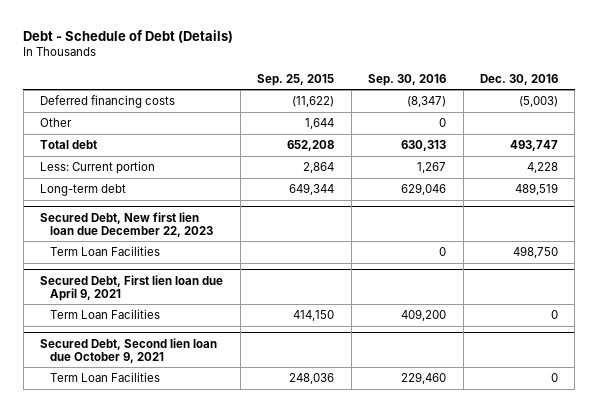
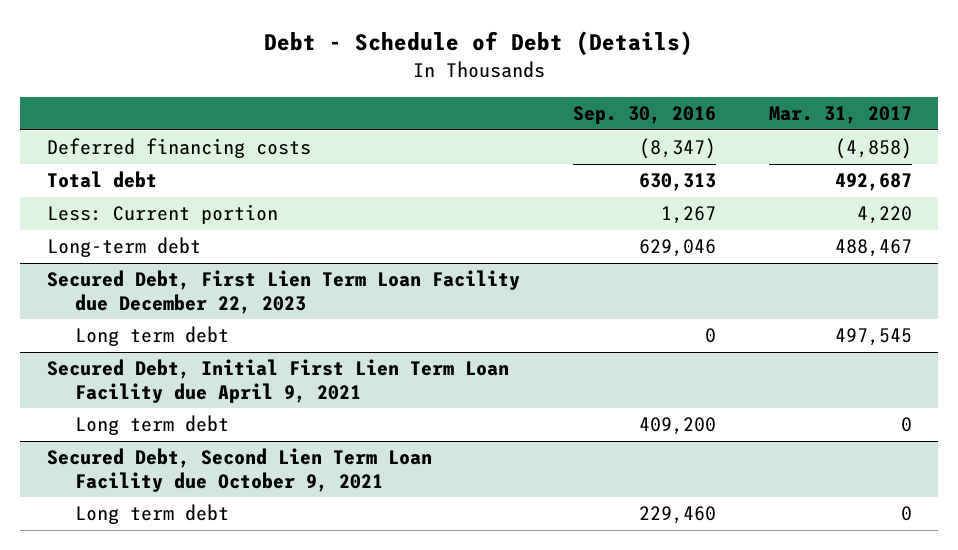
- | Sep. 25, 2015 | Sep. 30, 2016 | Dec. 30, 2016
+ | Sep. 30, 2016 | Mar. 31, 2017
- Other | 1,644 | 0 |
- Secured Debt, New first lien loan due December 22, 2023
- Term Loan Facilities | | 0 | 498,750
- Secured Debt, First lien loan due April 9, 2021
- Term Loan Facilities | 414,150 | 409,200 | 0
- Secured Debt, Second lien loan due October 9, 2021
- Term Loan Facilities | 248,036 | 229,460 | 0
+ Secured Debt, First Lien Term Loan Facility due December 22, 2023
+ Long term debt | 0 | 497,545
+ Secured Debt, Initial First Lien Term Loan Facility due April 9, 2021
+ Long term debt | 409,200 | 0
+ Secured Debt, Second Lien Term Loan Facility due October 9, 2021
+ Long term debt | 229,460 | 0

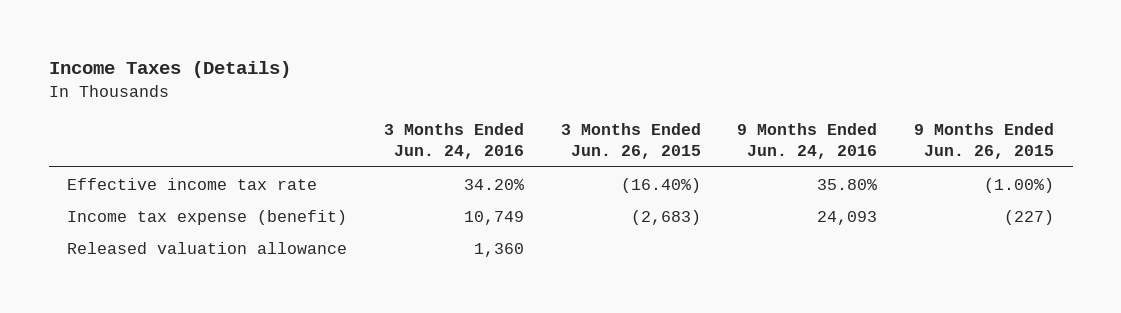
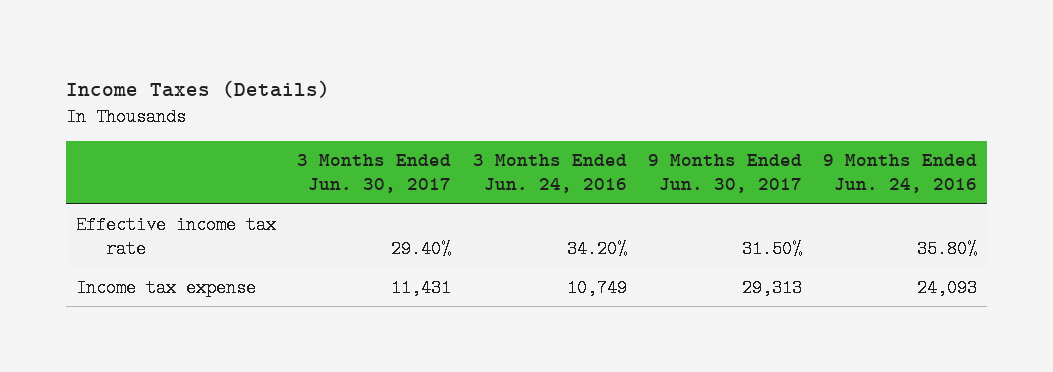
- | 3 Months Ended Jun. 24, 2016 | 3 Months Ended Jun. 26, 2015 | 9 Months Ended Jun. 24, 2016 | 9 Months Ended Jun. 26, 2015
+ | 3 Months Ended Jun. 30, 2017 | 3 Months Ended Jun. 24, 2016 | 9 Months Ended Jun. 30, 2017 | 9 Months Ended Jun. 24, 2016
- Income tax expense (benefit) | 10,749 | (2,683) | 24,093 | (227)
- Released valuation allowance | 1,360 | | |
+ Income tax expense | 11,431 | 10,749 | 29,313 | 24,093

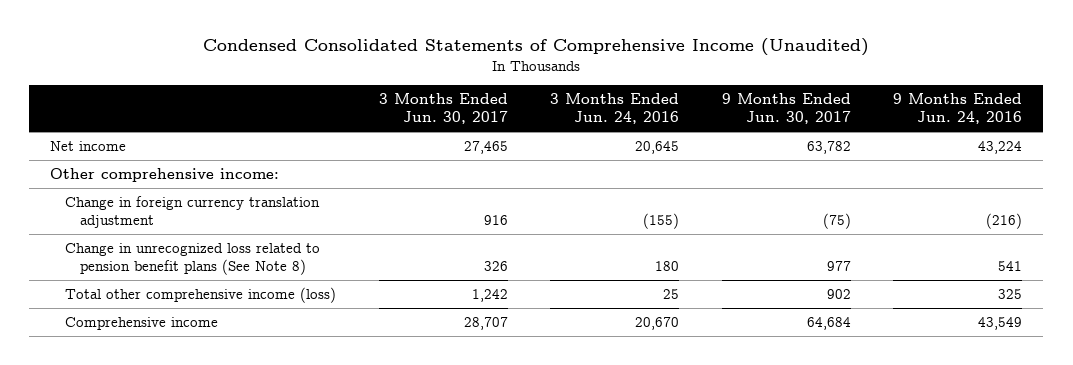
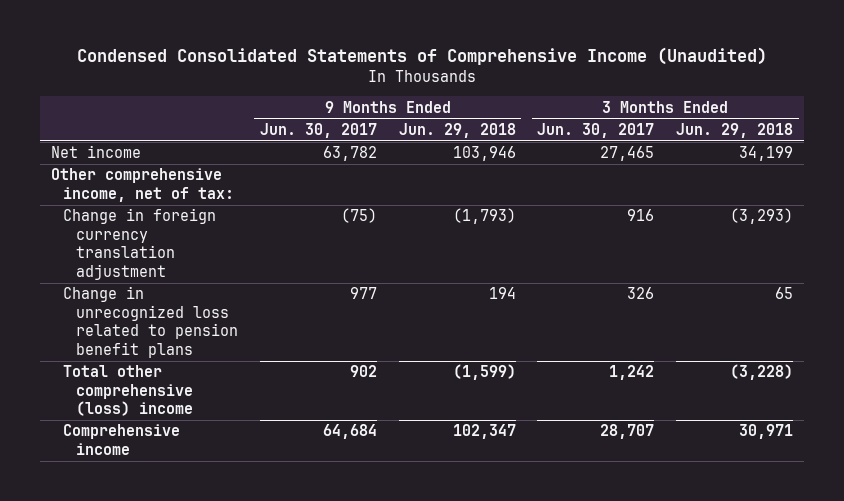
- | 3 Months Ended Jun. 30, 2017 | 3 Months Ended Jun. 24, 2016 | 9 Months Ended Jun. 30, 2017 | 9 Months Ended Jun. 24, 2016
+ | 9 Months Ended Jun. 30, 2017 | 9 Months Ended Jun. 29, 2018 | 3 Months Ended Jun. 30, 2017 | 3 Months Ended Jun. 29, 2018
- Other comprehensive income:
+ Other comprehensive income, net of tax:
- Change in unrecognized loss related to pension benefit plans (See Note 8) | 326 | 180 | 977 | 541
- Total other comprehensive income (loss) | 1,242 | 25 | 902 | 325
+ Change in unrecognized loss related to pension benefit plans | 977 | 194 | 326 | 65
+ Total other comprehensive (loss) income | 902 | (1,599) | 1,242 | (3,228)

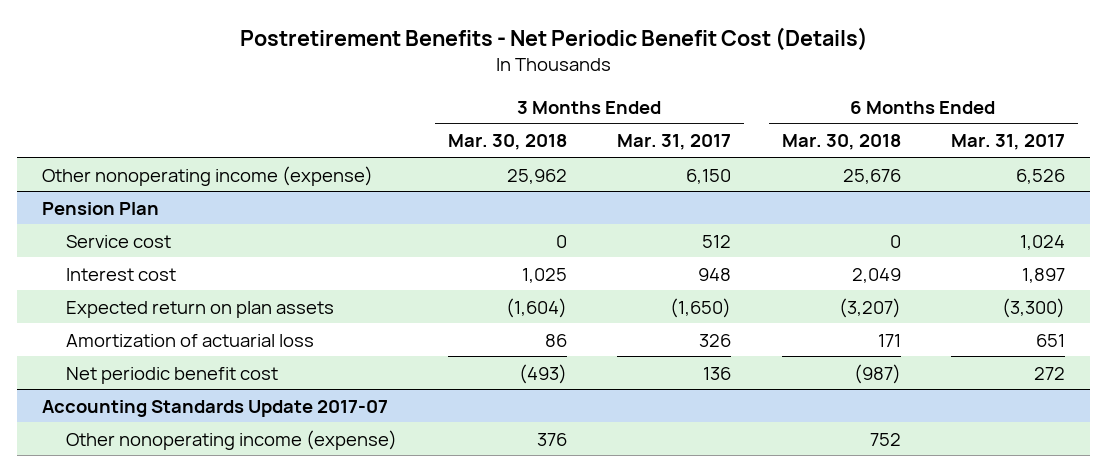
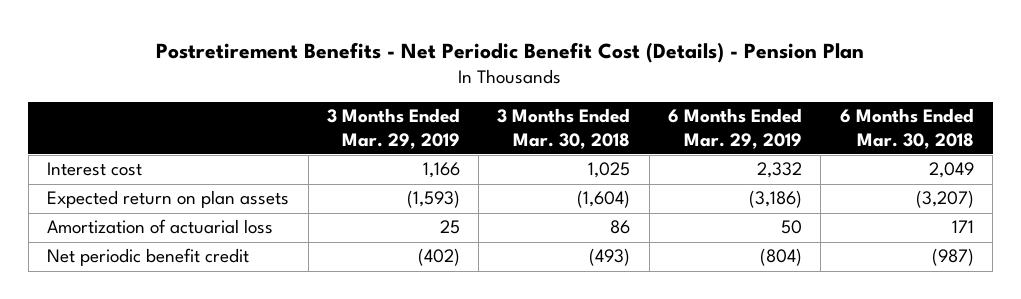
- Postretirement Benefits - Net Periodic Benefit Cost (Details)
+ Postretirement Benefits - Net Periodic Benefit Cost (Details) - Pension Plan
- | 3 Months Ended Mar. 30, 2018 | 3 Months Ended Mar. 31, 2017 | 6 Months Ended Mar. 30, 2018 | 6 Months Ended Mar. 31, 2017
+ | 3 Months Ended Mar. 29, 2019 | 3 Months Ended Mar. 30, 2018 | 6 Months Ended Mar. 29, 2019 | 6 Months Ended Mar. 30, 2018
- Other nonoperating income (expense) | 25,962 | 6,150 | 25,676 | 6,526
- Pension Plan
- Service cost | 0 | 512 | 0 | 1,024
- Net periodic benefit cost | (493) | 136 | (987) | 272
- Accounting Standards Update 2017-07
- Other nonoperating income (expense) | 376 | | 752 |
+ Net periodic benefit credit | (402) | (493) | (804) | (987)

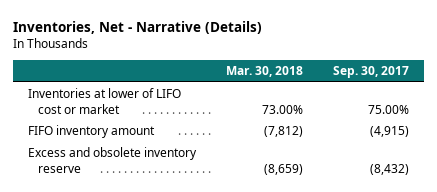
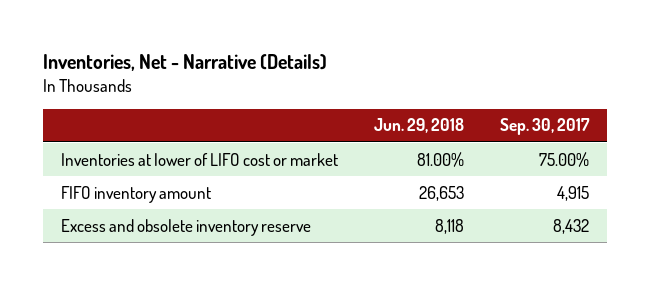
- | Mar. 30, 2018 | Sep. 30, 2017
+ | Jun. 29, 2018 | Sep. 30, 2017
- FIFO inventory amount | (7,812) | (4,915)
- Excess and obsolete inventory reserve | (8,659) | (8,432)
+ FIFO inventory amount | 26,653 | 4,915
+ Excess and obsolete inventory reserve | 8,118 | 8,432

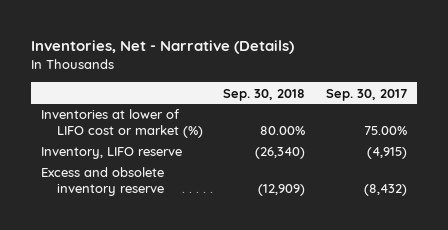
- | Jun. 29, 2018 | Sep. 30, 2017
+ | Sep. 30, 2018 | Sep. 30, 2017
- Inventories at lower of LIFO cost or market | 81.00% | 75.00%
- FIFO inventory amount | 26,653 | 4,915
- Excess and obsolete inventory reserve | 8,118 | 8,432
+ Inventories at lower of LIFO cost or market (%) | 80.00% | 75.00%
+ Inventory, LIFO reserve | (26,340) | (4,915)
+ Excess and obsolete inventory reserve | (12,909) | (8,432)

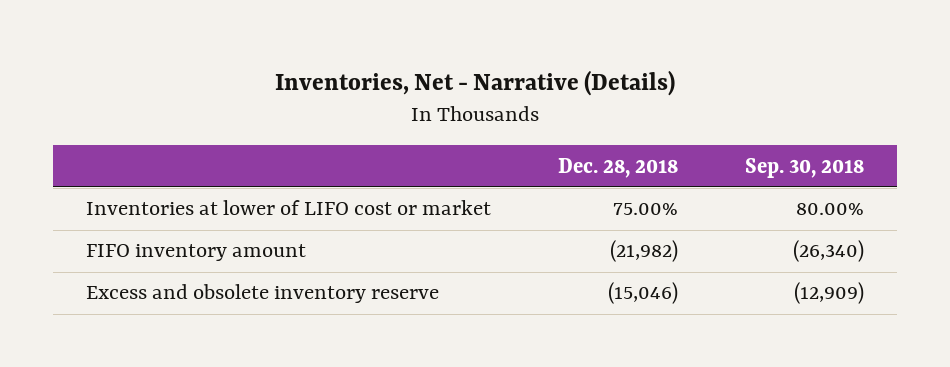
- | Sep. 30, 2018 | Sep. 30, 2017
+ | Dec. 28, 2018 | Sep. 30, 2018
- Inventories at lower of LIFO cost or market (%) | 80.00% | 75.00%
- Inventory, LIFO reserve | (26,340) | (4,915)
+ Inventories at lower of LIFO cost or market | 75.00% | 80.00%
+ FIFO inventory amount | (21,982) | (26,340)

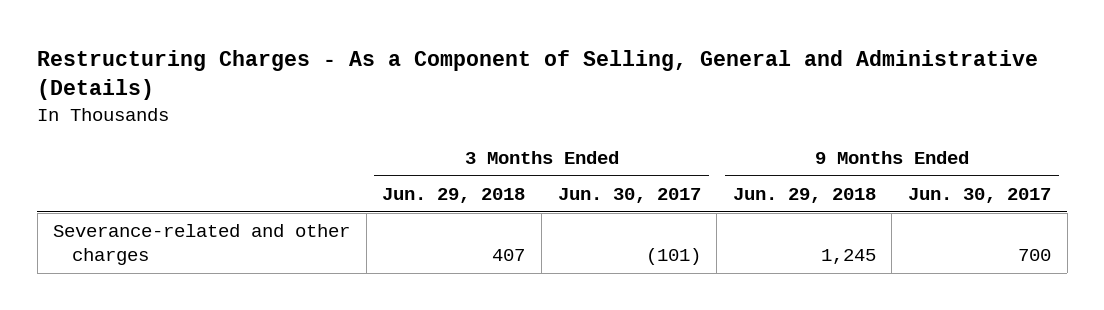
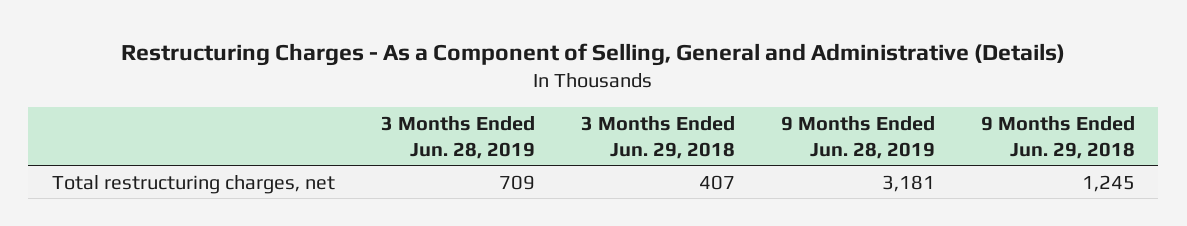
- | 3 Months Ended Jun. 29, 2018 | 3 Months Ended Jun. 30, 2017 | 9 Months Ended Jun. 29, 2018 | 9 Months Ended Jun. 30, 2017
+ | 3 Months Ended Jun. 28, 2019 | 3 Months Ended Jun. 29, 2018 | 9 Months Ended Jun. 28, 2019 | 9 Months Ended Jun. 29, 2018
- Severance-related and other charges | 407 | (101) | 1,245 | 700
+ Total restructuring charges, net | 709 | 407 | 3,181 | 1,245

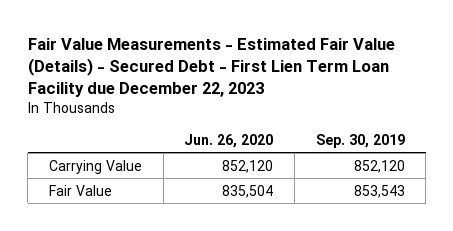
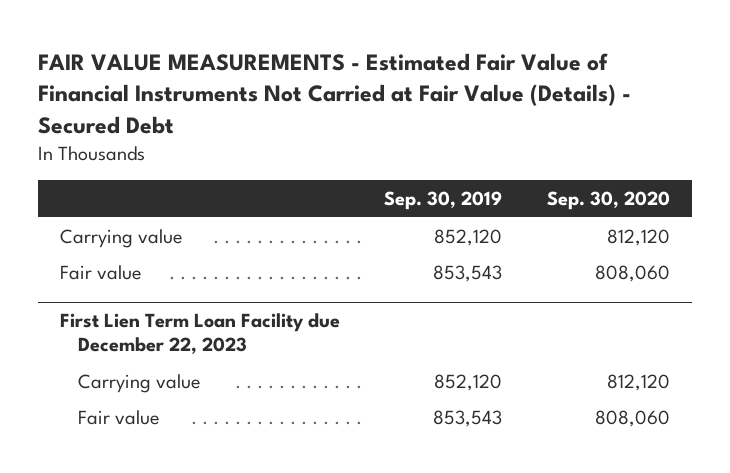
- Fair Value Measurements - Estimated Fair Value (Details) - Secured Debt - First Lien Term Loan Facility due December 22, 2023
+ FAIR VALUE MEASUREMENTS - Estimated Fair Value of Financial Instruments Not Carried at Fair Value (Details) - Secured Debt
- | Jun. 26, 2020 | Sep. 30, 2019
+ | Sep. 30, 2019 | Sep. 30, 2020
- Carrying Value | 852,120 | 852,120
- Fair Value | 835,504 | 853,543
+ Carrying value | 852,120 | 812,120
+ Fair value | 853,543 | 808,060
+ First Lien Term Loan Facility due December 22, 2023
+ Carrying value | 852,120 | 812,120
+ Fair value | 853,543 | 808,060

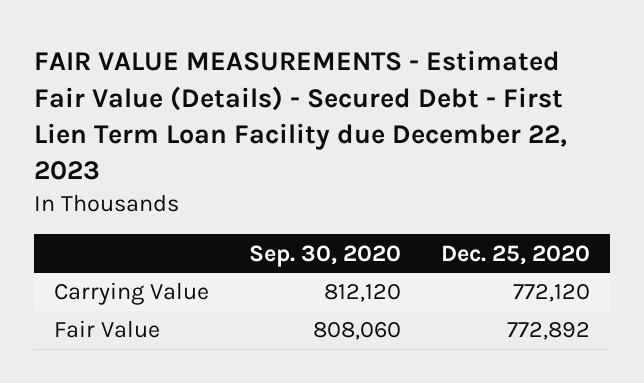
- FAIR VALUE MEASUREMENTS - Estimated Fair Value of Financial Instruments Not Carried at Fair Value (Details) - Secured Debt
+ FAIR VALUE MEASUREMENTS - Estimated Fair Value (Details) - Secured Debt - First Lien Term Loan Facility due December 22, 2023
- | Sep. 30, 2019 | Sep. 30, 2020
+ | Sep. 30, 2020 | Dec. 25, 2020
- Carrying value | 852,120 | 812,120
- Fair value | 853,543 | 808,060
- First Lien Term Loan Facility due December 22, 2023
- Carrying value | 852,120 | 812,120
- Fair value | 853,543 | 808,060
+ Carrying Value | 812,120 | 772,120
+ Fair Value | 808,060 | 772,892

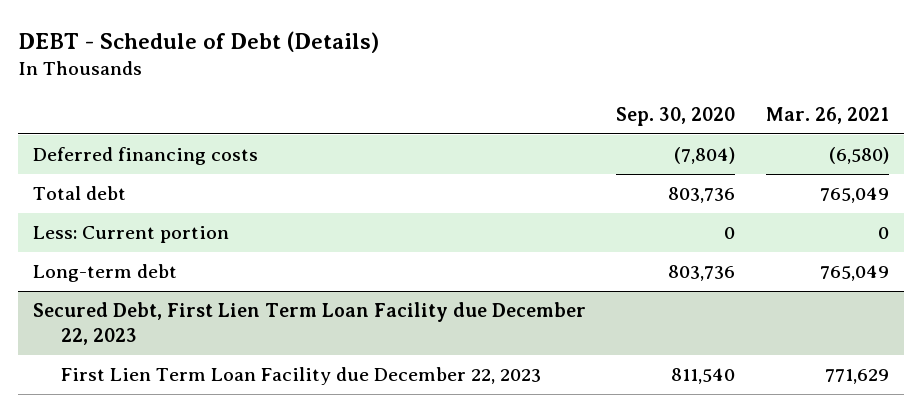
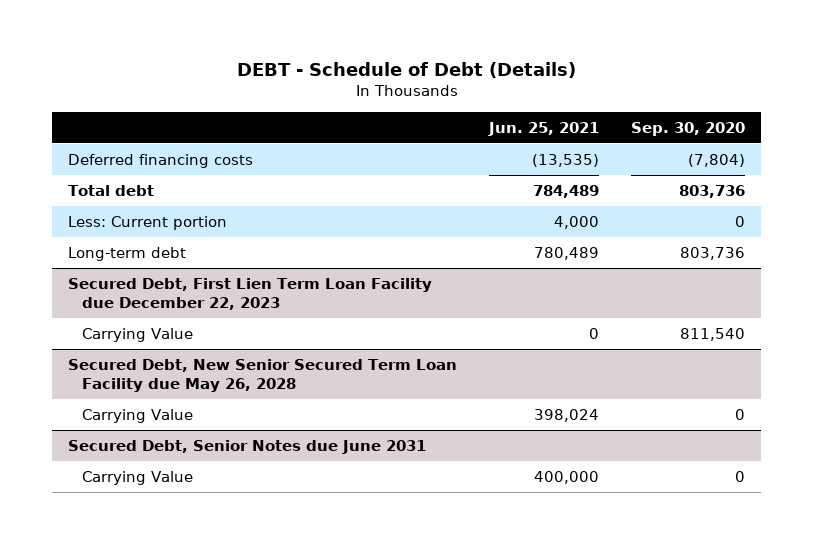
- | Sep. 30, 2020 | Mar. 26, 2021
+ | Jun. 25, 2021 | Sep. 30, 2020
@ Secured Debt, First Lien Term Loan Facility due December 22, 2023
- First Lien Term Loan Facility due December 22, 2023 | 811,540 | 771,629
+ Carrying Value | 0 | 811,540
+ Secured Debt, New Senior Secured Term Loan Facility due May 26, 2028
+ Carrying Value | 398,024 | 0
+ Secured Debt, Senior Notes due June 2031
+ Carrying Value | 400,000 | 0

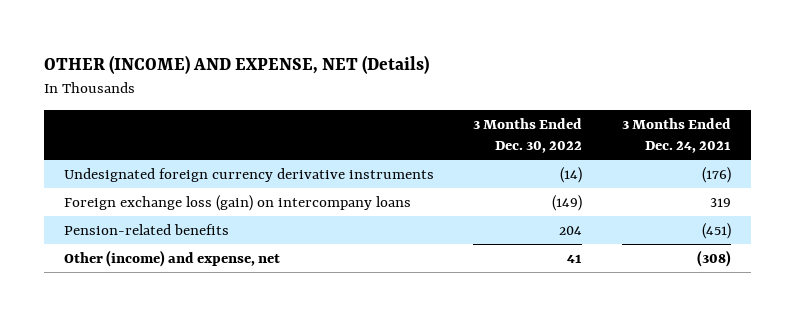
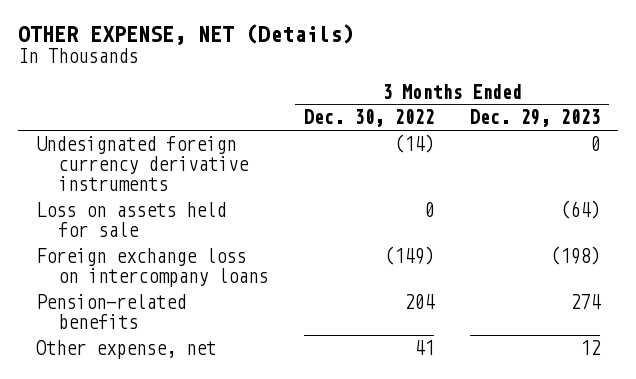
- OTHER (INCOME) AND EXPENSE, NET (Details)
+ OTHER EXPENSE, NET (Details)
- | 3 Months Ended Dec. 30, 2022 | 3 Months Ended Dec. 24, 2021
+ | 3 Months Ended Dec. 30, 2022 | 3 Months Ended Dec. 29, 2023
- Foreign exchange loss (gain) on intercompany loans | (149) | 319
+ Loss on assets held for sale | 0 | (64)
+ Foreign exchange loss on intercompany loans | (149) | (198)
- Other (income) and expense, net | 41 | (308)
+ Other expense, net | 41 | 12

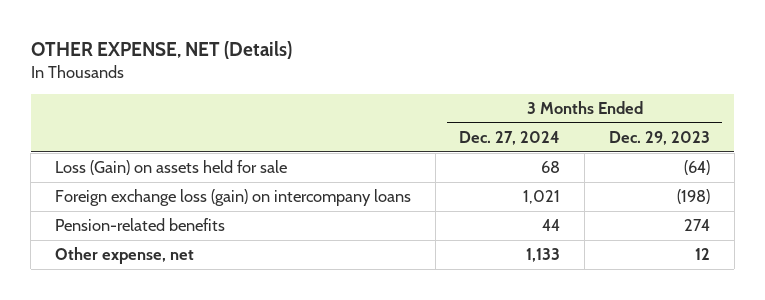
- | 3 Months Ended Dec. 30, 2022 | 3 Months Ended Dec. 29, 2023
+ | 3 Months Ended Dec. 27, 2024 | 3 Months Ended Dec. 29, 2023
- Undesignated foreign currency derivative instruments | (14) | 0
- Loss on assets held for sale | 0 | (64)
- Foreign exchange loss on intercompany loans | (149) | (198)
+ Loss (Gain) on assets held for sale | 68 | (64)
+ Foreign exchange loss (gain) on intercompany loans | 1,021 | (198)

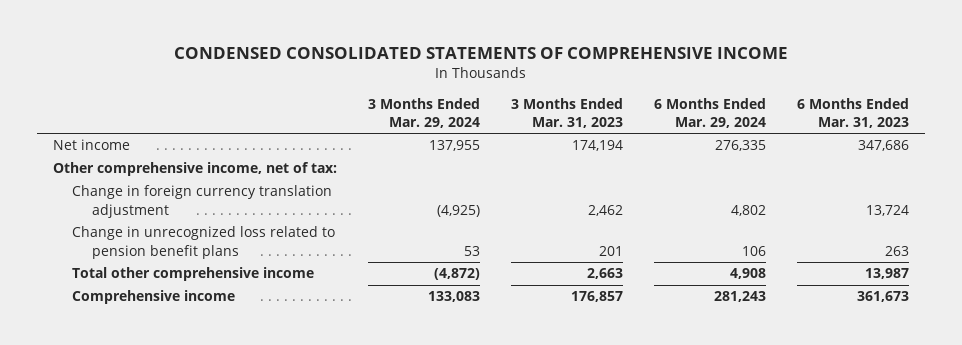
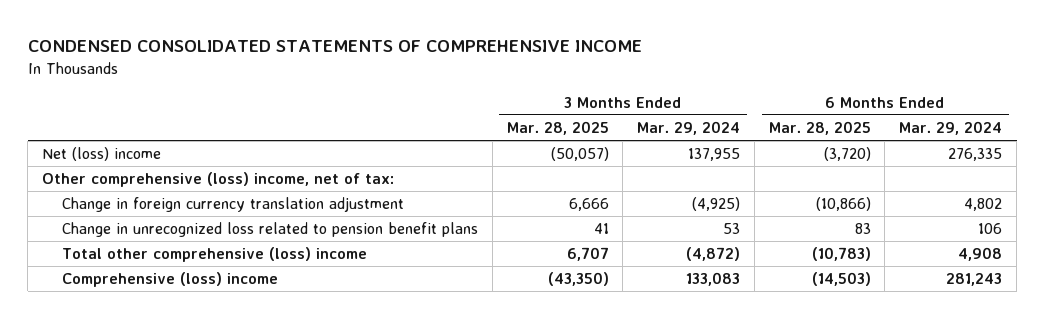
- | 3 Months Ended Mar. 29, 2024 | 3 Months Ended Mar. 31, 2023 | 6 Months Ended Mar. 29, 2024 | 6 Months Ended Mar. 31, 2023
+ | 3 Months Ended Mar. 28, 2025 | 3 Months Ended Mar. 29, 2024 | 6 Months Ended Mar. 28, 2025 | 6 Months Ended Mar. 29, 2024
- Net income | 137,955 | 174,194 | 276,335 | 347,686
- Other comprehensive income, net of tax:
+ Net (loss) income | (50,057) | 137,955 | (3,720) | 276,335
+ Other comprehensive (loss) income, net of tax:
- Total other comprehensive income | (4,872) | 2,663 | 4,908 | 13,987
- Comprehensive income | 133,083 | 176,857 | 281,243 | 361,673
+ Total other comprehensive (loss) income | 6,707 | (4,872) | (10,783) | 4,908
+ Comprehensive (loss) income | (43,350) | 133,083 | (14,503) | 281,243

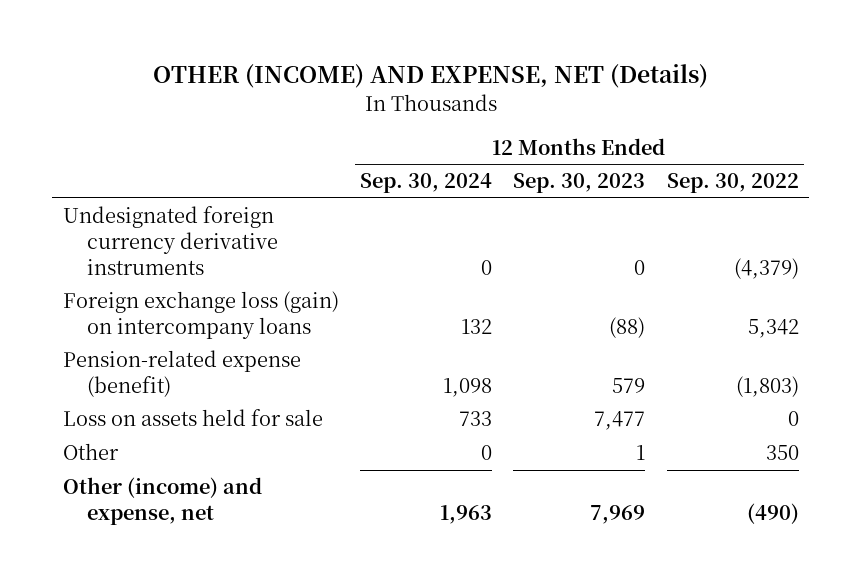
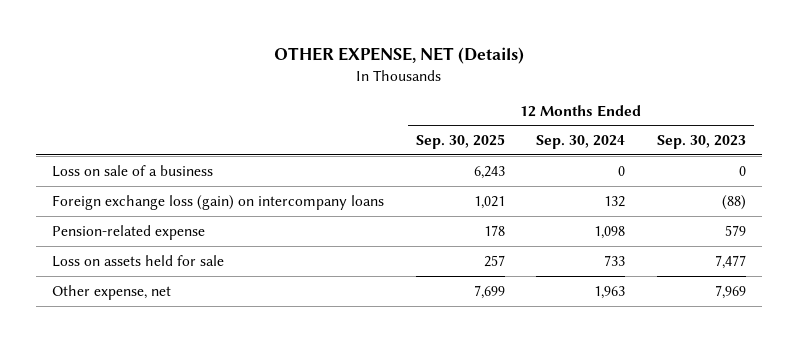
- OTHER (INCOME) AND EXPENSE, NET (Details)
+ OTHER EXPENSE, NET (Details)
- | 12 Months Ended Sep. 30, 2024 | 12 Months Ended Sep. 30, 2023 | 12 Months Ended Sep. 30, 2022
+ | 12 Months Ended Sep. 30, 2025 | 12 Months Ended Sep. 30, 2024 | 12 Months Ended Sep. 30, 2023
- Undesignated foreign currency derivative instruments | 0 | 0 | (4,379)
+ Loss on sale of a business | 6,243 | 0 | 0
- Pension-related expense (benefit) | 1,098 | 579 | (1,803)
+ Pension-related expense | 178 | 1,098 | 579
- Other | 0 | 1 | 350
- Other (income) and expense, net | 1,963 | 7,969 | (490)
+ Other expense, net | 7,699 | 1,963 | 7,969

